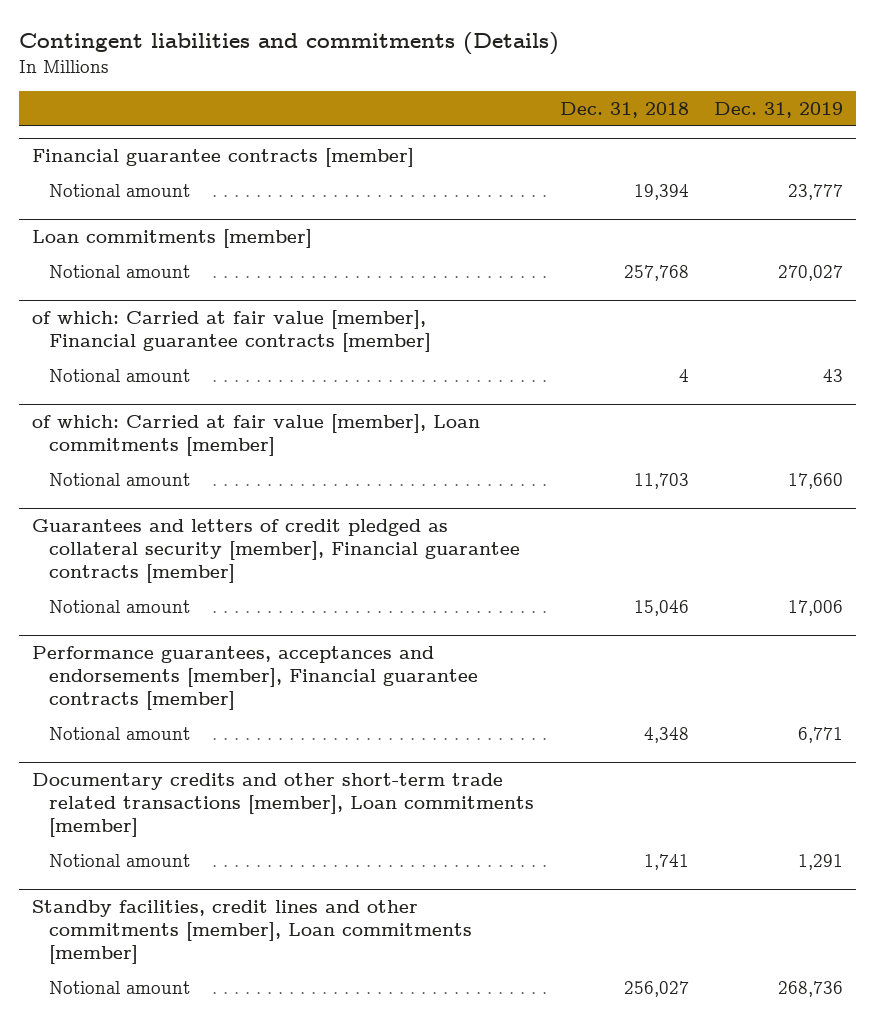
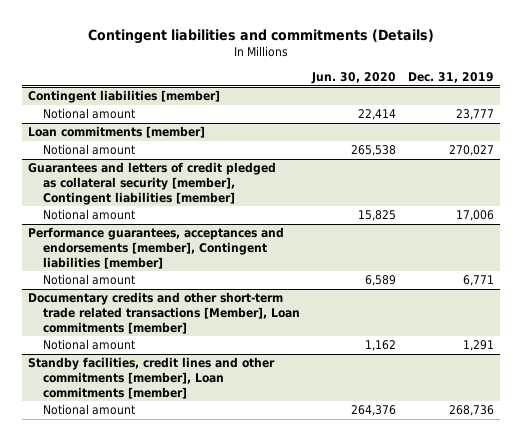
- | Dec. 31, 2018 | Dec. 31, 2019
+ | Jun. 30, 2020 | Dec. 31, 2019
- Financial guarantee contracts [member]
+ Contingent liabilities [member]
- of which: Carried at fair value [member], Financial guarantee contracts [member]
- Notional amount | 4 | 43
- of which: Carried at fair value [member], Loan commitments [member]
- Notional amount | 11,703 | 17,660
- Guarantees and letters of credit pledged as collateral security [member], Financial guarantee contracts [member]
+ Guarantees and letters of credit pledged as collateral security [member], Contingent liabilities [member]
- Performance guarantees, acceptances and endorsements [member], Financial guarantee contracts [member]
+ Performance guarantees, acceptances and endorsements [member], Contingent liabilities [member]
- Documentary credits and other short-term trade related transactions [member], Loan commitments [member]
+ Documentary credits and other short-term trade related transactions [Member], Loan commitments [member]

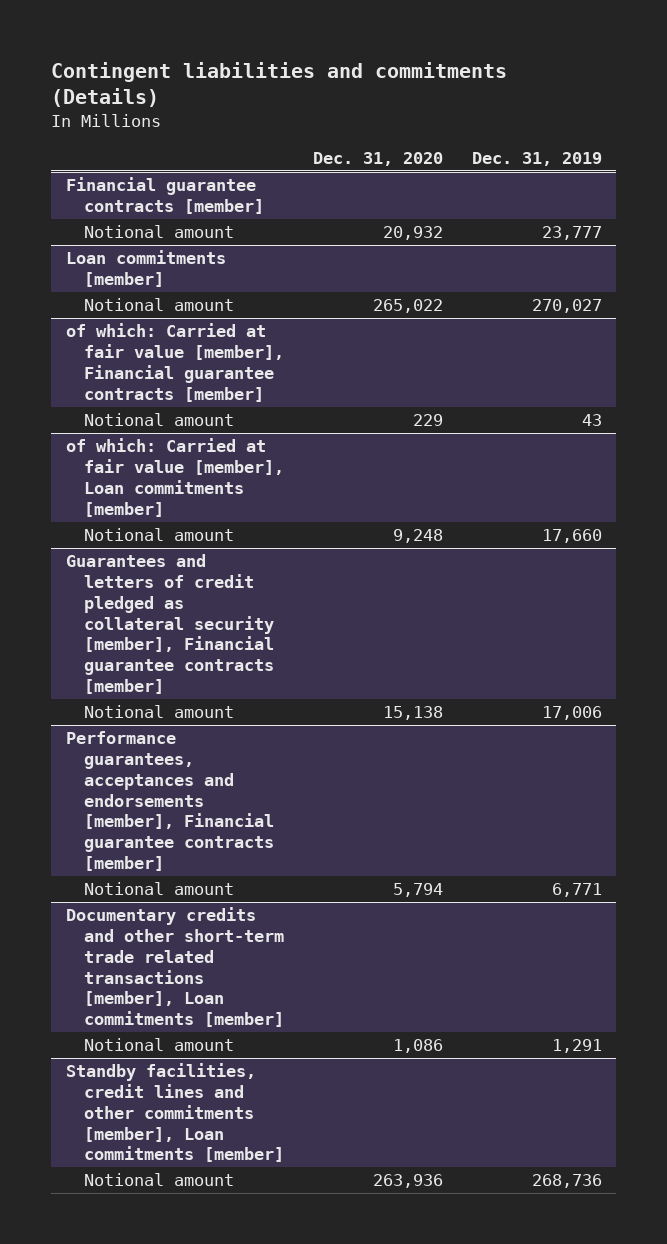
- | Jun. 30, 2020 | Dec. 31, 2019
+ | Dec. 31, 2020 | Dec. 31, 2019
- Contingent liabilities [member]
+ Financial guarantee contracts [member]
- Guarantees and letters of credit pledged as collateral security [member], Contingent liabilities [member]
+ of which: Carried at fair value [member], Financial guarantee contracts [member]
+ Notional amount | 229 | 43
+ of which: Carried at fair value [member], Loan commitments [member]
+ Notional amount | 9,248 | 17,660
+ Guarantees and letters of credit pledged as collateral security [member], Financial guarantee contracts [member]
- Performance guarantees, acceptances and endorsements [member], Contingent liabilities [member]
+ Performance guarantees, acceptances and endorsements [member], Financial guarantee contracts [member]
- Documentary credits and other short-term trade related transactions [Member], Loan commitments [member]
+ Documentary credits and other short-term trade related transactions [member], Loan commitments [member]

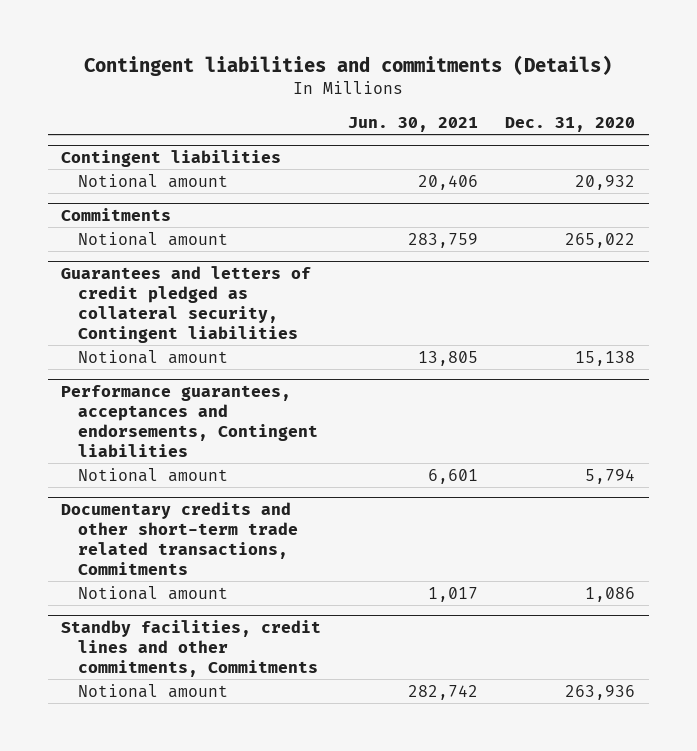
- | Dec. 31, 2020 | Dec. 31, 2019
+ | Jun. 30, 2021 | Dec. 31, 2020
- Financial guarantee contracts [member]
+ Contingent liabilities
- Loan commitments [member]
+ Commitments
- of which: Carried at fair value [member], Financial guarantee contracts [member]
- Notional amount | 229 | 43
- of which: Carried at fair value [member], Loan commitments [member]
- Notional amount | 9,248 | 17,660
- Guarantees and letters of credit pledged as collateral security [member], Financial guarantee contracts [member]
+ Guarantees and letters of credit pledged as collateral security, Contingent liabilities
- Performance guarantees, acceptances and endorsements [member], Financial guarantee contracts [member]
+ Performance guarantees, acceptances and endorsements, Contingent liabilities
- Documentary credits and other short-term trade related transactions [member], Loan commitments [member]
+ Documentary credits and other short-term trade related transactions, Commitments
- Standby facilities, credit lines and other commitments [member], Loan commitments [member]
+ Standby facilities, credit lines and other commitments, Commitments

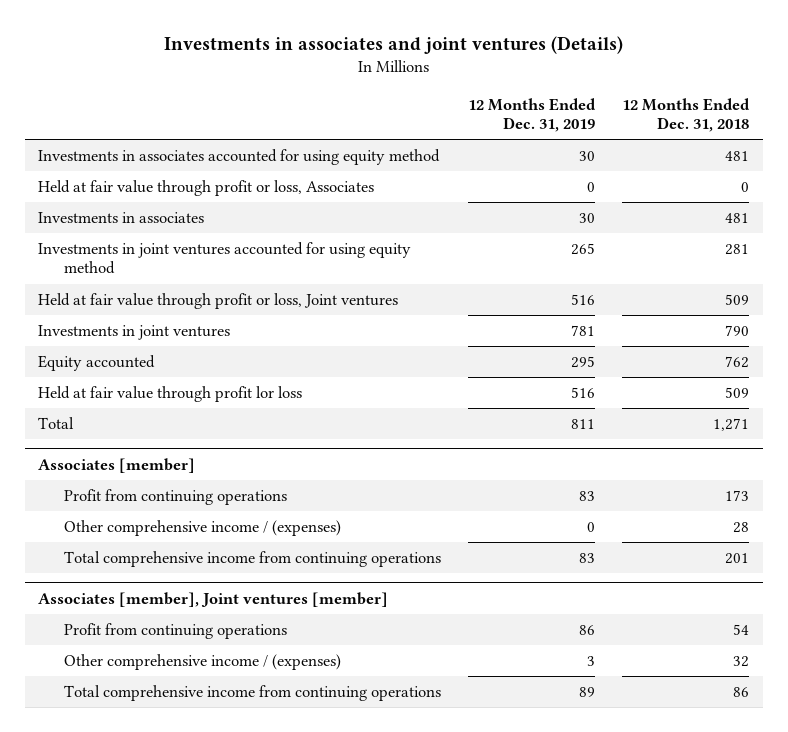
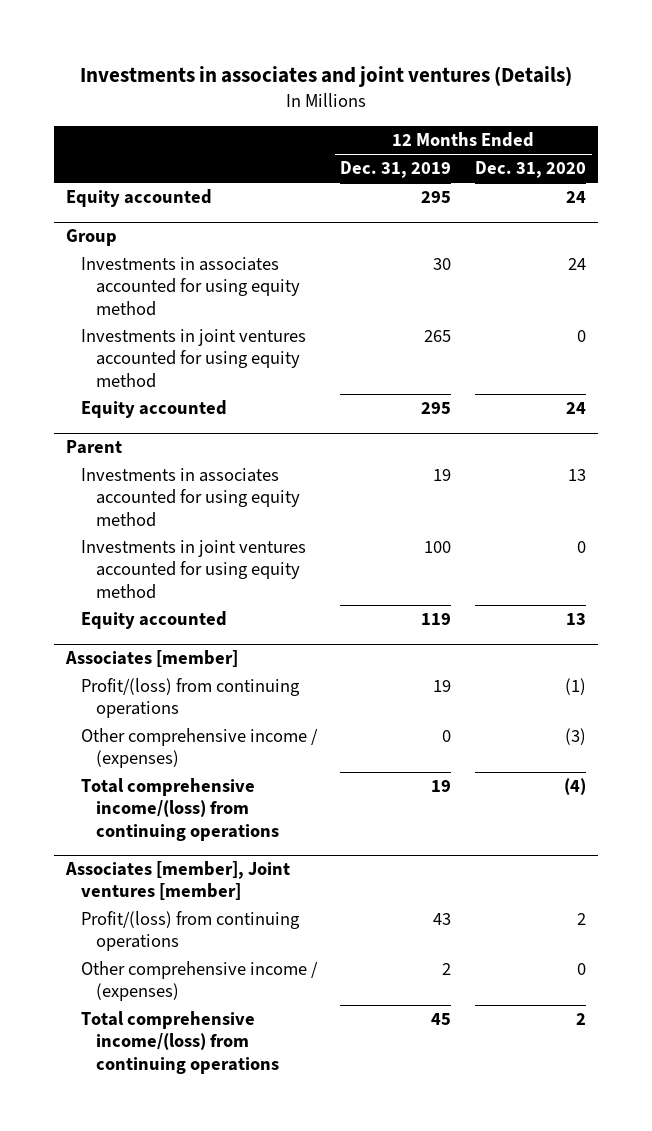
- | 12 Months Ended Dec. 31, 2019 | 12 Months Ended Dec. 31, 2018
+ | 12 Months Ended Dec. 31, 2019 | 12 Months Ended Dec. 31, 2020
+ Equity accounted | 295 | 24
+ Group
- Held at fair value through profit or loss, Associates | 0 | 0
- Investments in associates | 30 | 481
- Held at fair value through profit or loss, Joint ventures | 516 | 509
- Investments in joint ventures | 781 | 790
- Held at fair value through profit lor loss | 516 | 509
- Total | 811 | 1,271
+ Parent
+ Investments in associates accounted for using equity method | 19 | 13
+ Investments in joint ventures accounted for using equity method | 100 | 0
+ Equity accounted | 119 | 13
@ Associates [member]
- Profit from continuing operations | 83 | 173
+ Profit/(loss) from continuing operations | 19 | (1)
- Total comprehensive income from continuing operations | 83 | 201
+ Total comprehensive income/(loss) from continuing operations | 19 | (4)
@ Associates [member], Joint ventures [member]
- Profit from continuing operations | 86 | 54
- Other comprehensive income / (expenses) | 3 | 32
- Total comprehensive income from continuing operations | 89 | 86
+ Profit/(loss) from continuing operations | 43 | 2
+ Other comprehensive income / (expenses) | 2 | 0
+ Total comprehensive income/(loss) from continuing operations | 45 | 2

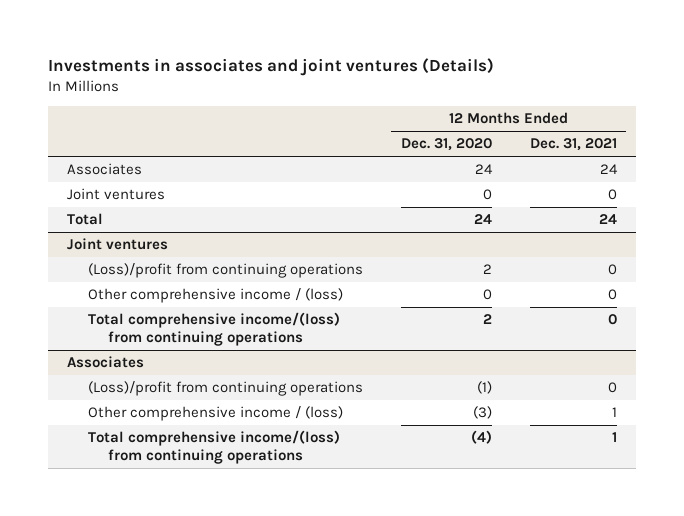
- | 12 Months Ended Dec. 31, 2019 | 12 Months Ended Dec. 31, 2020
+ | 12 Months Ended Dec. 31, 2020 | 12 Months Ended Dec. 31, 2021
- Equity accounted | 295 | 24
- Group
- Investments in associates accounted for using equity method | 30 | 24
- Investments in joint ventures accounted for using equity method | 265 | 0
- Equity accounted | 295 | 24
- Parent
- Investments in associates accounted for using equity method | 19 | 13
- Investments in joint ventures accounted for using equity method | 100 | 0
- Equity accounted | 119 | 13
- Associates [member]
- Profit/(loss) from continuing operations | 19 | (1)
- Other comprehensive income / (expenses) | 0 | (3)
- Total comprehensive income/(loss) from continuing operations | 19 | (4)
- Associates [member], Joint ventures [member]
- Profit/(loss) from continuing operations | 43 | 2
- Other comprehensive income / (expenses) | 2 | 0
+ Associates | 24 | 24
+ Joint ventures | 0 | 0
+ Total | 24 | 24
+ Joint ventures
+ (Loss)/profit from continuing operations | 2 | 0
+ Other comprehensive income / (loss) | 0 | 0
+ Associates
+ (Loss)/profit from continuing operations | (1) | 0
+ Other comprehensive income / (loss) | (3) | 1
+ Total comprehensive income/(loss) from continuing operations | (4) | 1

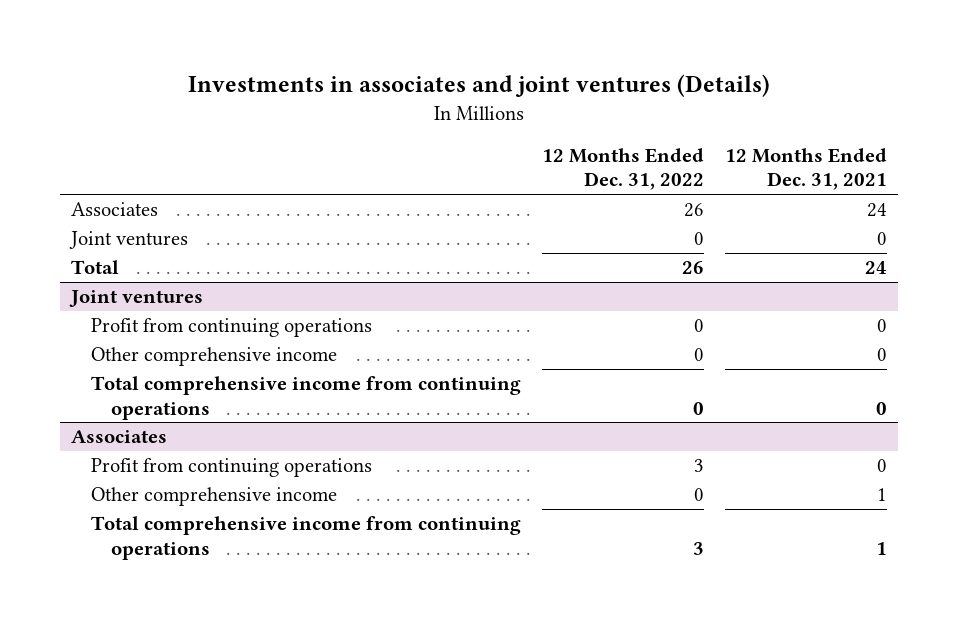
- | 12 Months Ended Dec. 31, 2020 | 12 Months Ended Dec. 31, 2021
+ | 12 Months Ended Dec. 31, 2022 | 12 Months Ended Dec. 31, 2021
@ Joint ventures
- (Loss)/profit from continuing operations | 2 | 0
- Other comprehensive income / (loss) | 0 | 0
- Total comprehensive income/(loss) from continuing operations | 2 | 0
+ Profit from continuing operations | 0 | 0
+ Other comprehensive income | 0 | 0
+ Total comprehensive income from continuing operations | 0 | 0
@ Associates
- (Loss)/profit from continuing operations | (1) | 0
- Other comprehensive income / (loss) | (3) | 1
- Total comprehensive income/(loss) from continuing operations | (4) | 1
+ Profit from continuing operations | 3 | 0
+ Other comprehensive income | 0 | 1
+ Total comprehensive income from continuing operations | 3 | 1

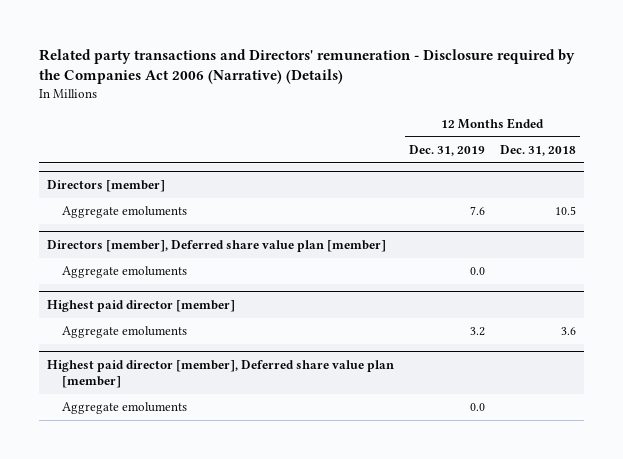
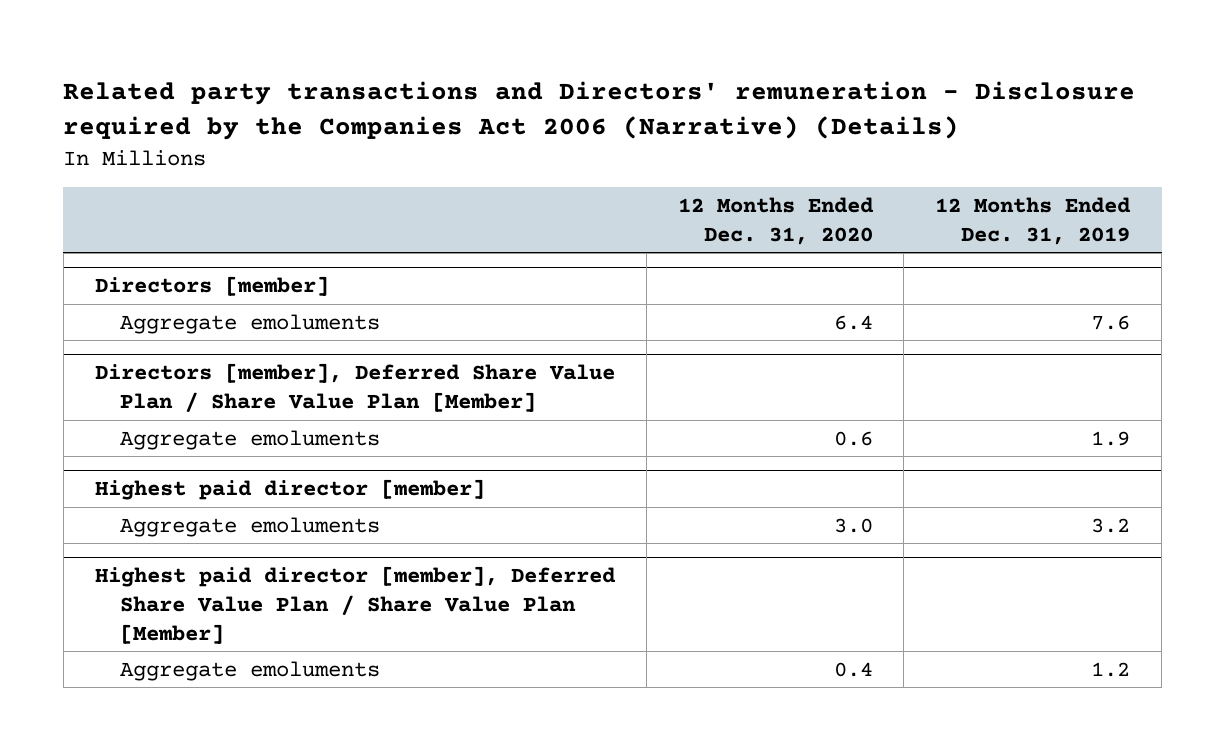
- | 12 Months Ended Dec. 31, 2019 | 12 Months Ended Dec. 31, 2018
+ | 12 Months Ended Dec. 31, 2020 | 12 Months Ended Dec. 31, 2019
- Directors [member], Deferred share value plan [member]
- Aggregate emoluments | 0.0 |
+ Directors [member], Deferred Share Value Plan / Share Value Plan [Member]
+ Aggregate emoluments | 0.6 | 1.9
- Highest paid director [member], Deferred share value plan [member]
- Aggregate emoluments | 0.0 |
+ Highest paid director [member], Deferred Share Value Plan / Share Value Plan [Member]
+ Aggregate emoluments | 0.4 | 1.2

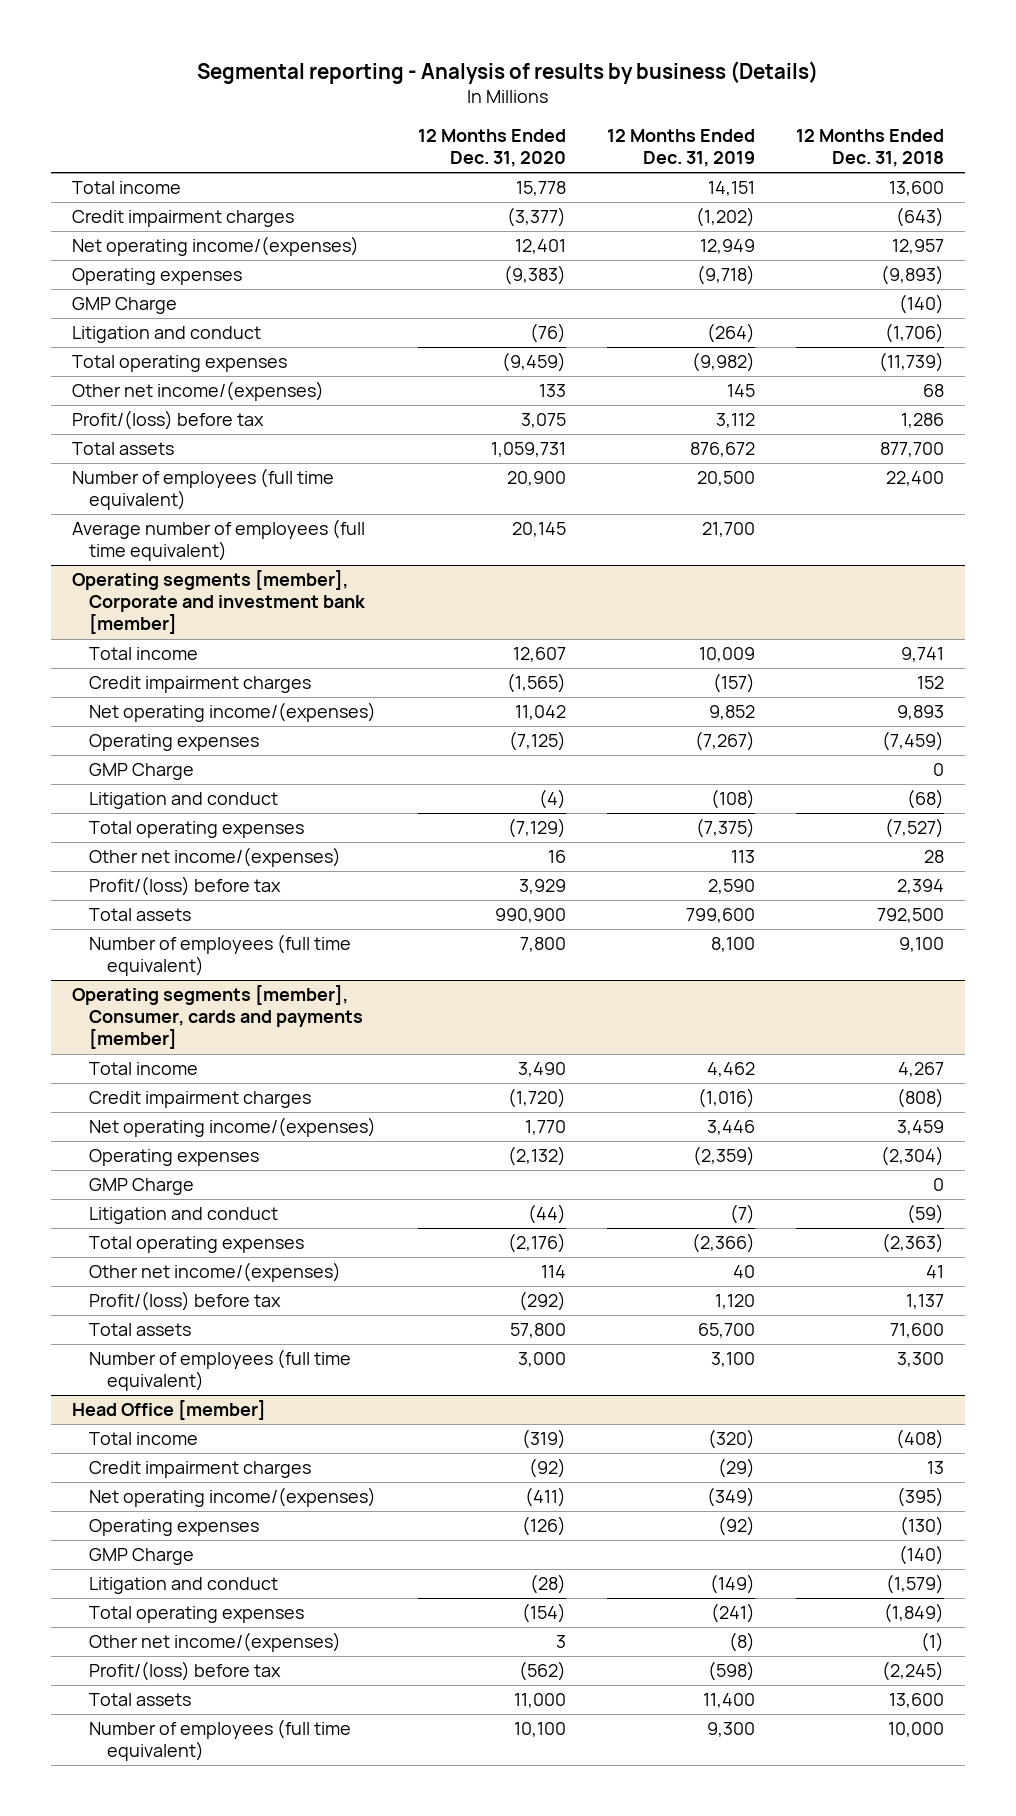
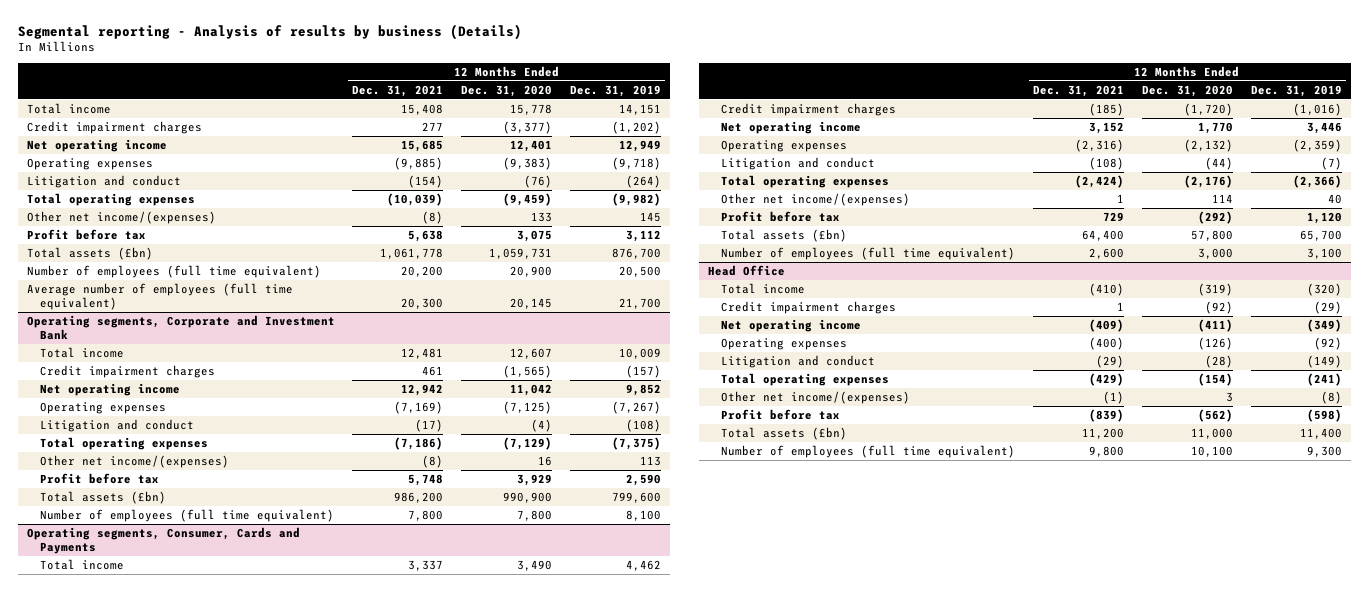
- | 12 Months Ended Dec. 31, 2020 | 12 Months Ended Dec. 31, 2019 | 12 Months Ended Dec. 31, 2018
+ | 12 Months Ended Dec. 31, 2021 | 12 Months Ended Dec. 31, 2020 | 12 Months Ended Dec. 31, 2019
- Net operating income/(expenses) | 12,401 | 12,949 | 12,957
+ Net operating income | 15,685 | 12,401 | 12,949
- GMP Charge | | | (140)
- Profit/(loss) before tax | 3,075 | 3,112 | 1,286
- Total assets | 1,059,731 | 876,672 | 877,700
+ Profit before tax | 5,638 | 3,075 | 3,112
+ Total assets (£bn) | 1,061,778 | 1,059,731 | 876,700
- Operating segments [member], Corporate and investment bank [member]
+ Operating segments, Corporate and Investment Bank
- Net operating income/(expenses) | 11,042 | 9,852 | 9,893
+ Net operating income | 12,942 | 11,042 | 9,852
- GMP Charge | | | 0
- Profit/(loss) before tax | 3,929 | 2,590 | 2,394
- Total assets | 990,900 | 799,600 | 792,500
+ Profit before tax | 5,748 | 3,929 | 2,590
+ Total assets (£bn) | 986,200 | 990,900 | 799,600
- Operating segments [member], Consumer, cards and payments [member]
+ Operating segments, Consumer, Cards and Payments
- Net operating income/(expenses) | 1,770 | 3,446 | 3,459
+ Net operating income | 3,152 | 1,770 | 3,446
- GMP Charge | | | 0
- Profit/(loss) before tax | (292) | 1,120 | 1,137
- Total assets | 57,800 | 65,700 | 71,600
+ Profit before tax | 729 | (292) | 1,120
+ Total assets (£bn) | 64,400 | 57,800 | 65,700
- Head Office [member]
+ Head Office
- Net operating income/(expenses) | (411) | (349) | (395)
+ Net operating income | (409) | (411) | (349)
- GMP Charge | | | (140)
- Profit/(loss) before tax | (562) | (598) | (2,245)
- Total assets | 11,000 | 11,400 | 13,600
+ Profit before tax | (839) | (562) | (598)
+ Total assets (£bn) | 11,200 | 11,000 | 11,400

